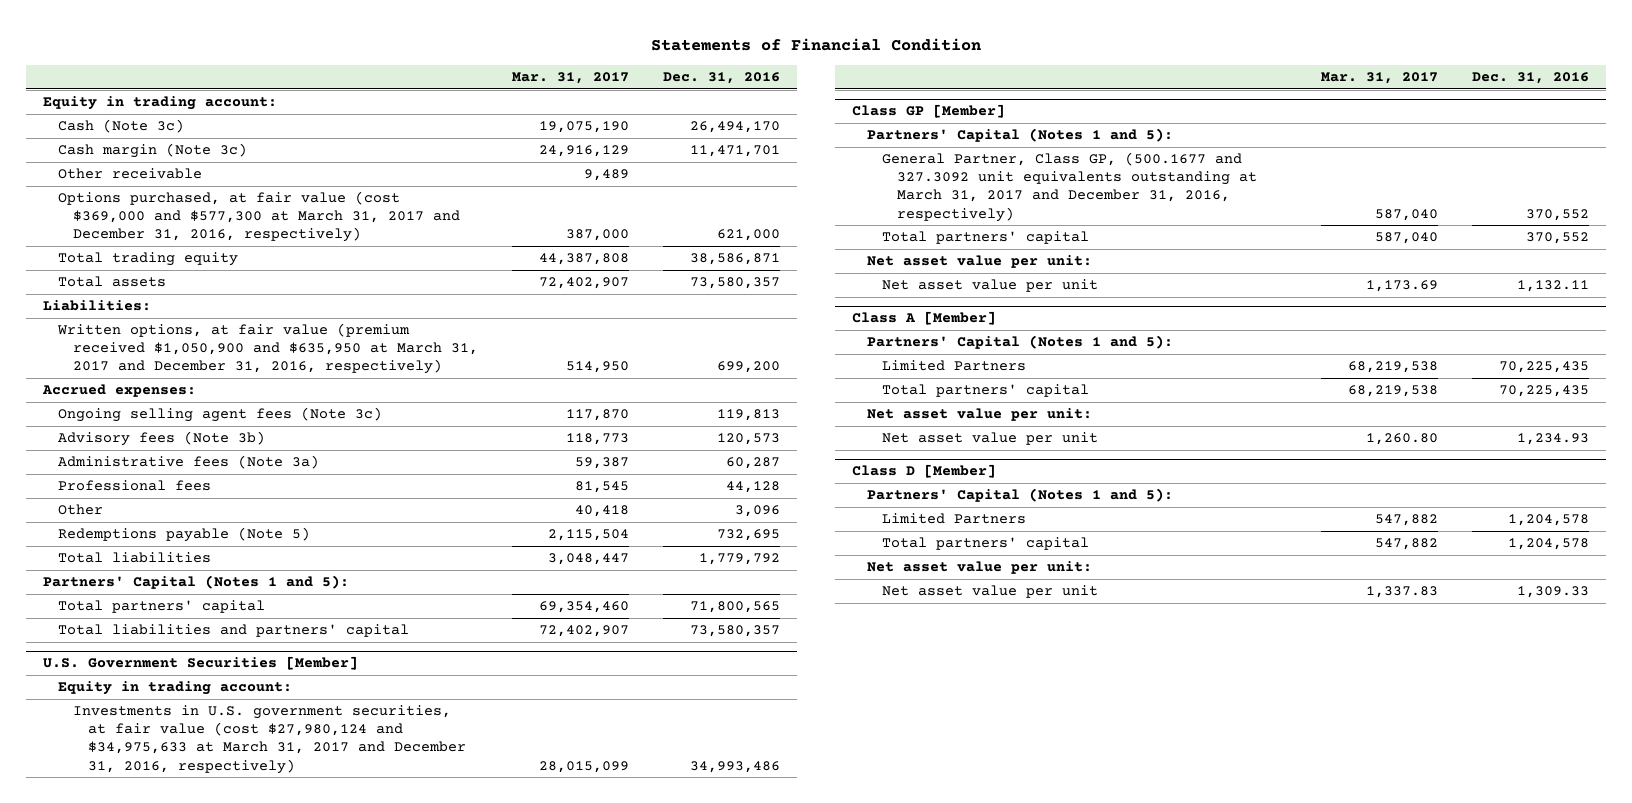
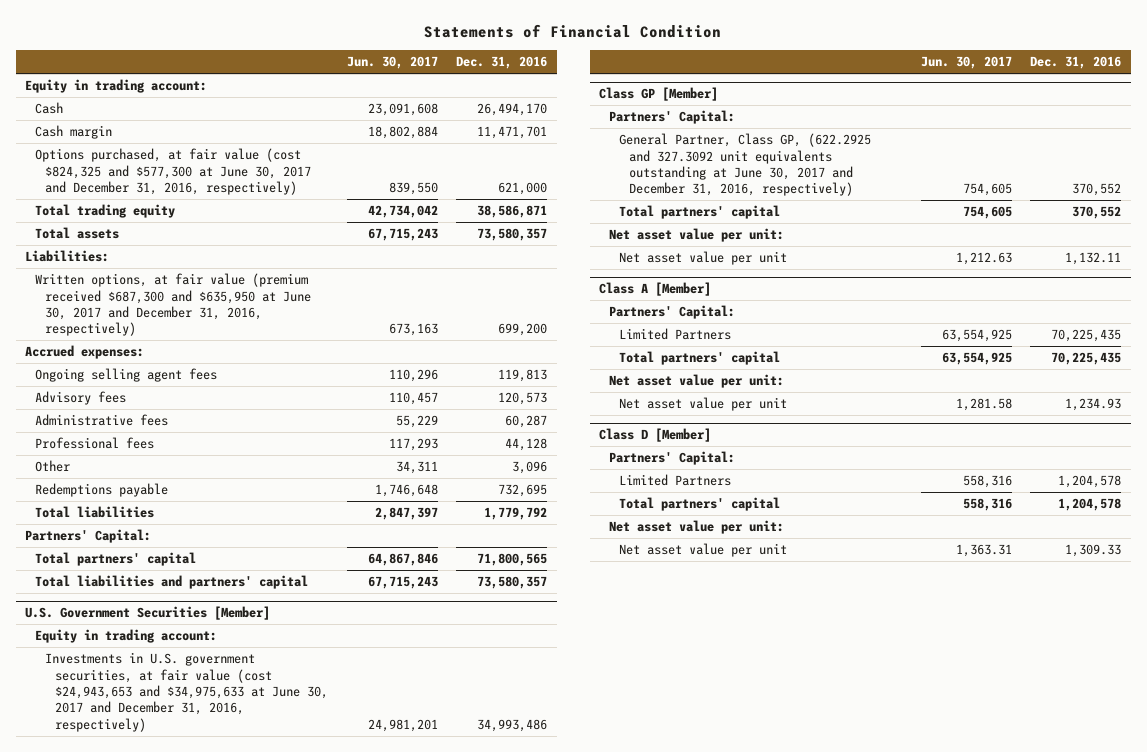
- | Mar. 31, 2017 | Dec. 31, 2016
+ | Jun. 30, 2017 | Dec. 31, 2016
- Cash (Note 3c) | 19,075,190 | 26,494,170
- Cash margin (Note 3c) | 24,916,129 | 11,471,701
- Other receivable | 9,489 |
- Options purchased, at fair value (cost $369,000 and $577,300 at March 31, 2017 and December 31, 2016, respectively) | 387,000 | 621,000
+ Cash | 23,091,608 | 26,494,170
+ Cash margin | 18,802,884 | 11,471,701
+ Options purchased, at fair value (cost $824,325 and $577,300 at June 30, 2017 and December 31, 2016, respectively) | 839,550 | 621,000
- Written options, at fair value (premium received $1,050,900 and $635,950 at March 31, 2017 and December 31, 2016, respectively) | 514,950 | 699,200
+ Written options, at fair value (premium received $687,300 and $635,950 at June 30, 2017 and December 31, 2016, respectively) | 673,163 | 699,200
- Ongoing selling agent fees (Note 3c) | 117,870 | 119,813
- Advisory fees (Note 3b) | 118,773 | 120,573
- Administrative fees (Note 3a) | 59,387 | 60,287
+ Ongoing selling agent fees | 110,296 | 119,813
+ Advisory fees | 110,457 | 120,573
+ Administrative fees | 55,229 | 60,287
- Redemptions payable (Note 5) | 2,115,504 | 732,695
+ Redemptions payable | 1,746,648 | 732,695
- Partners' Capital (Notes 1 and 5):
+ Partners' Capital:
@ U.S. Government Securities [Member]
- Investments in U.S. government securities, at fair value (cost $27,980,124 and $34,975,633 at March 31, 2017 and December 31, 2016, respectively) | 28,015,099 | 34,993,486
+ Investments in U.S. government securities, at fair value (cost $24,943,653 and $34,975,633 at June 30, 2017 and December 31, 2016, respectively) | 24,981,201 | 34,993,486
@ Class GP [Member]
- Partners' Capital (Notes 1 and 5):
- General Partner, Class GP, (500.1677 and 327.3092 unit equivalents outstanding at March 31, 2017 and December 31, 2016, respectively) | 587,040 | 370,552
+ Partners' Capital:
+ General Partner, Class GP, (622.2925 and 327.3092 unit equivalents outstanding at June 30, 2017 and December 31, 2016, respectively) | 754,605 | 370,552
@ Class A [Member]
- Partners' Capital (Notes 1 and 5):
+ Partners' Capital:
@ Class D [Member]
- Partners' Capital (Notes 1 and 5):
+ Partners' Capital:

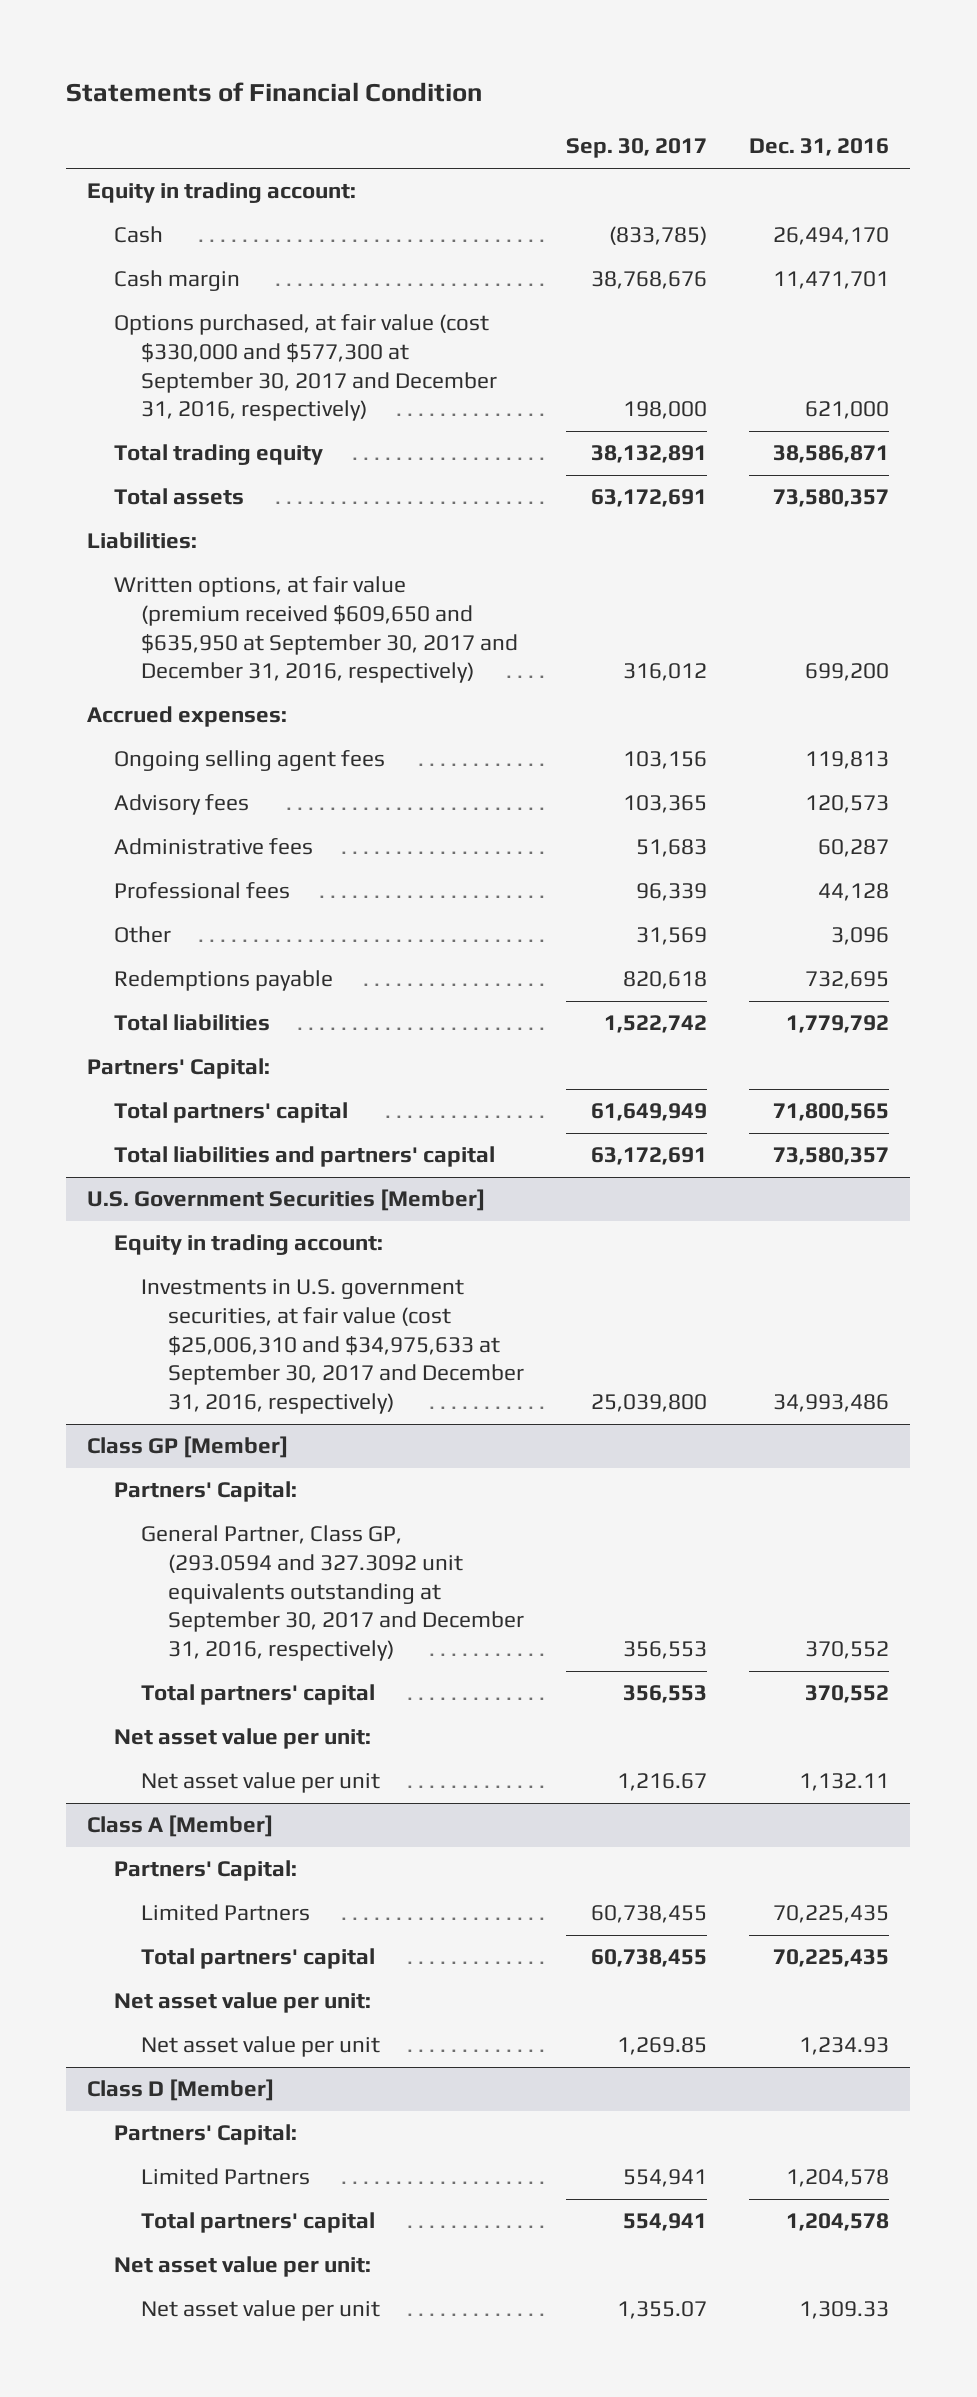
- | Jun. 30, 2017 | Dec. 31, 2016
+ | Sep. 30, 2017 | Dec. 31, 2016
- Options purchased, at fair value (cost $824,325 and $577,300 at June 30, 2017 and December 31, 2016, respectively) | 839,550 | 621,000
+ Options purchased, at fair value (cost $330,000 and $577,300 at September 30, 2017 and December 31, 2016, respectively) | 198,000 | 621,000
- Written options, at fair value (premium received $687,300 and $635,950 at June 30, 2017 and December 31, 2016, respectively) | 673,163 | 699,200
+ Written options, at fair value (premium received $609,650 and $635,950 at September 30, 2017 and December 31, 2016, respectively) | 316,012 | 699,200
@ U.S. Government Securities [Member]
- Investments in U.S. government securities, at fair value (cost $24,943,653 and $34,975,633 at June 30, 2017 and December 31, 2016, respectively) | 24,981,201 | 34,993,486
+ Investments in U.S. government securities, at fair value (cost $25,006,310 and $34,975,633 at September 30, 2017 and December 31, 2016, respectively) | 25,039,800 | 34,993,486
@ Class GP [Member]
- General Partner, Class GP, (622.2925 and 327.3092 unit equivalents outstanding at June 30, 2017 and December 31, 2016, respectively) | 754,605 | 370,552
+ General Partner, Class GP, (293.0594 and 327.3092 unit equivalents outstanding at September 30, 2017 and December 31, 2016, respectively) | 356,553 | 370,552

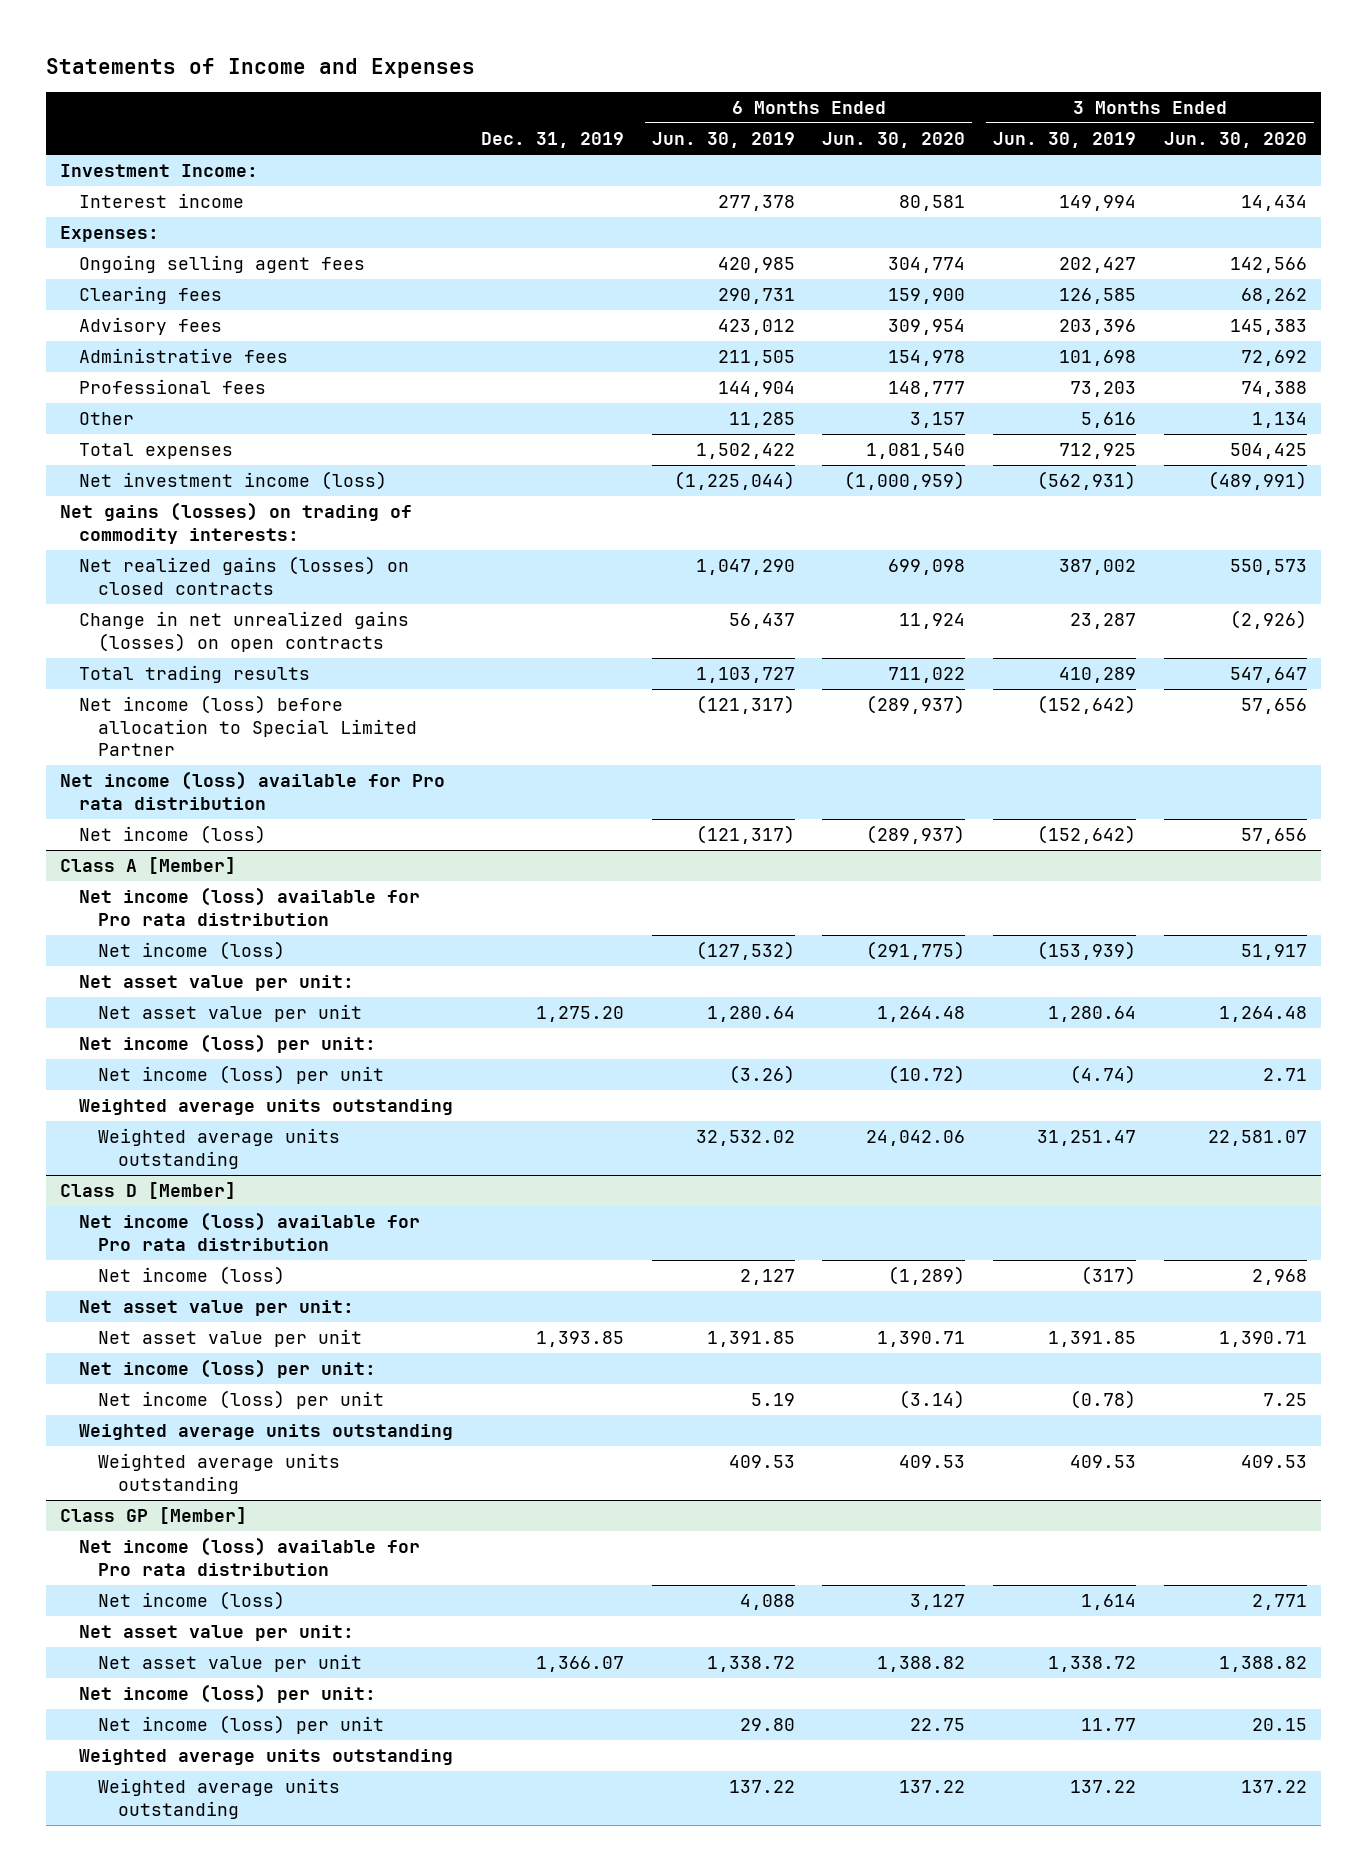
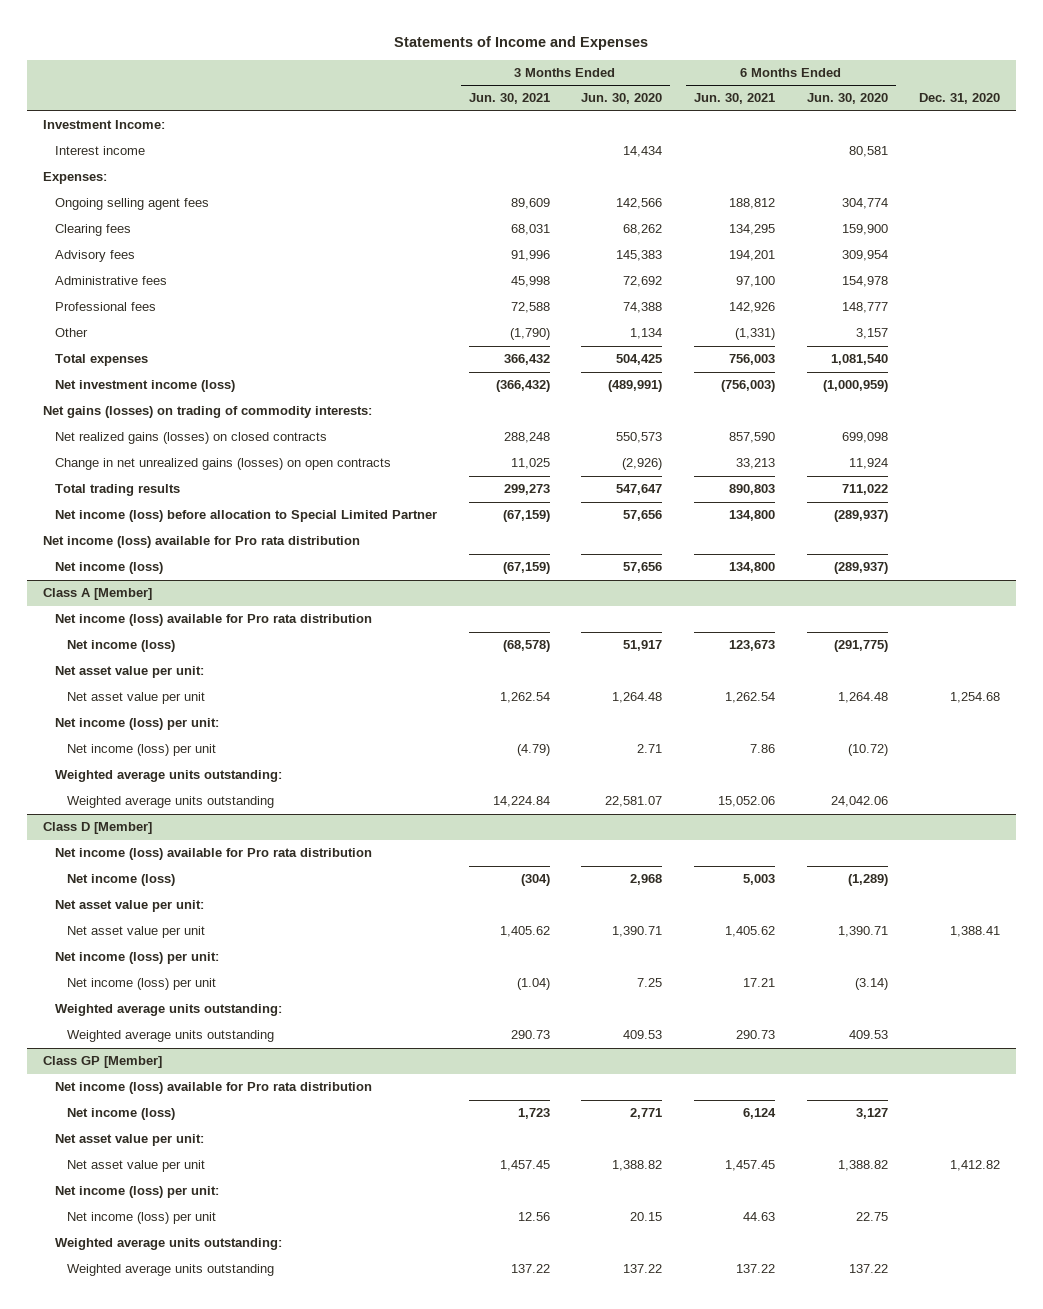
- | Dec. 31, 2019 | 6 Months Ended Jun. 30, 2019 | 6 Months Ended Jun. 30, 2020 | 3 Months Ended Jun. 30, 2019 | 3 Months Ended Jun. 30, 2020
+ | 3 Months Ended Jun. 30, 2021 | 3 Months Ended Jun. 30, 2020 | 6 Months Ended Jun. 30, 2021 | 6 Months Ended Jun. 30, 2020 | Dec. 31, 2020
@ Class A [Member]
- Weighted average units outstanding
+ Weighted average units outstanding:
@ Class D [Member]
- Weighted average units outstanding
+ Weighted average units outstanding:
@ Class GP [Member]
- Weighted average units outstanding
+ Weighted average units outstanding:

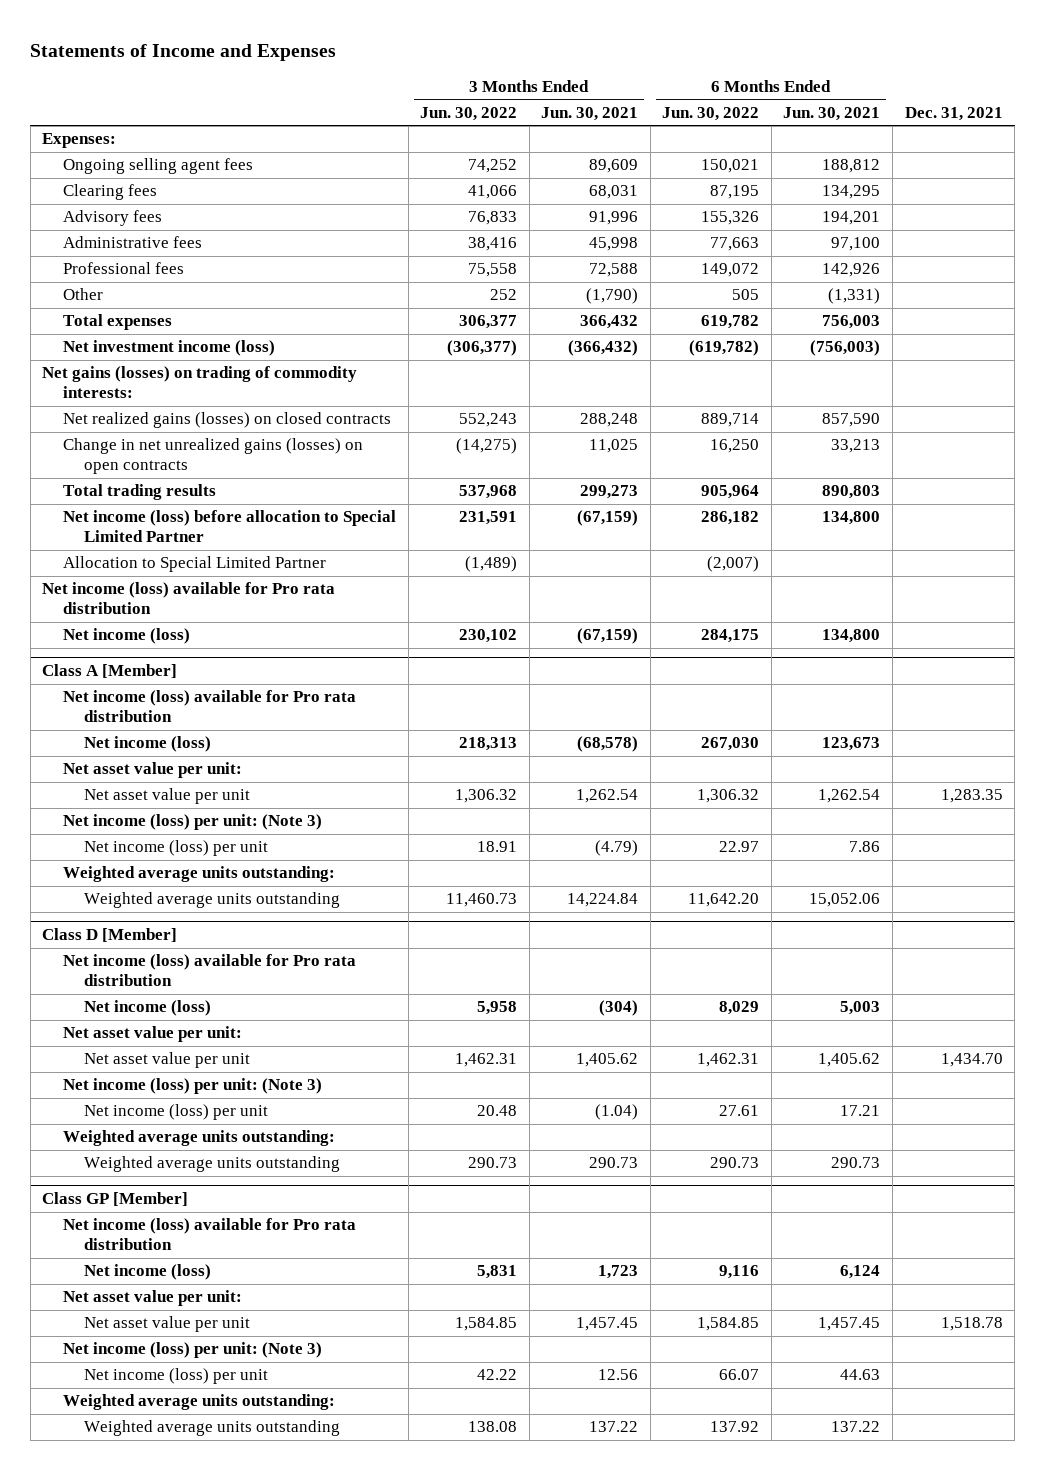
- | 3 Months Ended Jun. 30, 2021 | 3 Months Ended Jun. 30, 2020 | 6 Months Ended Jun. 30, 2021 | 6 Months Ended Jun. 30, 2020 | Dec. 31, 2020
+ | 3 Months Ended Jun. 30, 2022 | 3 Months Ended Jun. 30, 2021 | 6 Months Ended Jun. 30, 2022 | 6 Months Ended Jun. 30, 2021 | Dec. 31, 2021
- Investment Income:
- Interest income | | 14,434 | | 80,581 |
+ Allocation to Special Limited Partner | (1,489) | | (2,007) | |
@ Class A [Member]
- Net income (loss) per unit:
+ Net income (loss) per unit: (Note 3)
@ Class D [Member]
- Net income (loss) per unit:
+ Net income (loss) per unit: (Note 3)
@ Class GP [Member]
- Net income (loss) per unit:
+ Net income (loss) per unit: (Note 3)

